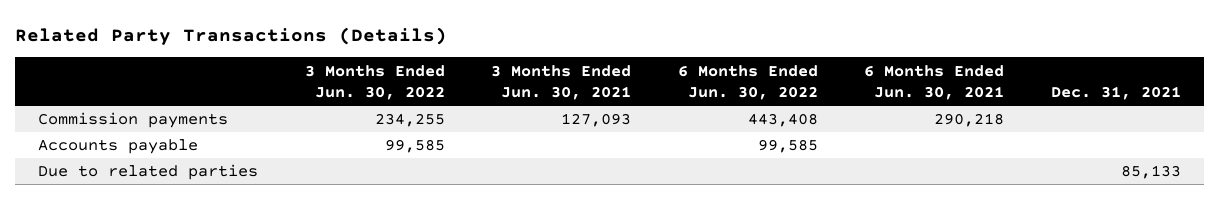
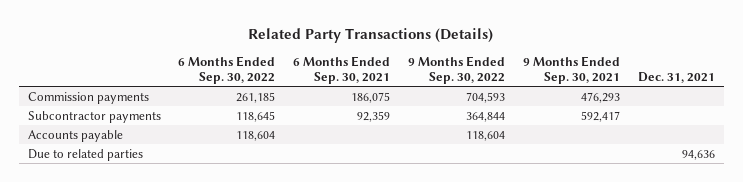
- | 3 Months Ended Jun. 30, 2022 | 3 Months Ended Jun. 30, 2021 | 6 Months Ended Jun. 30, 2022 | 6 Months Ended Jun. 30, 2021 | Dec. 31, 2021
+ | 6 Months Ended Sep. 30, 2022 | 6 Months Ended Sep. 30, 2021 | 9 Months Ended Sep. 30, 2022 | 9 Months Ended Sep. 30, 2021 | Dec. 31, 2021
+ Subcontractor payments | 118,645 | 92,359 | 364,844 | 592,417 |
- Due to related parties | | | | | 85,133
+ Due to related parties | | | | | 94,636

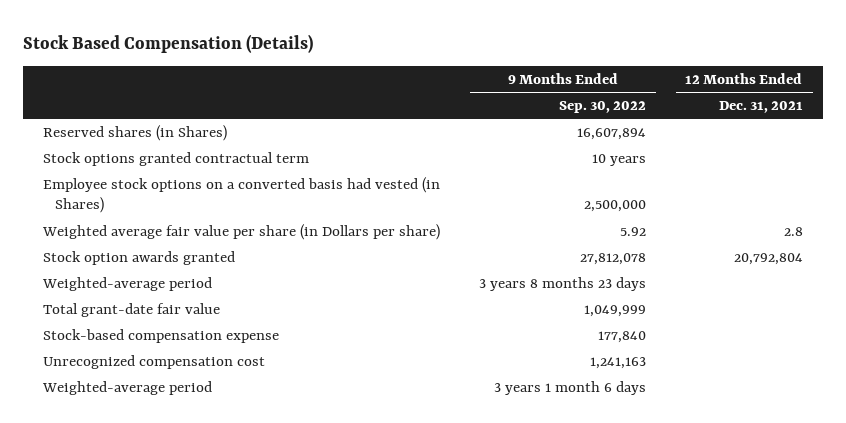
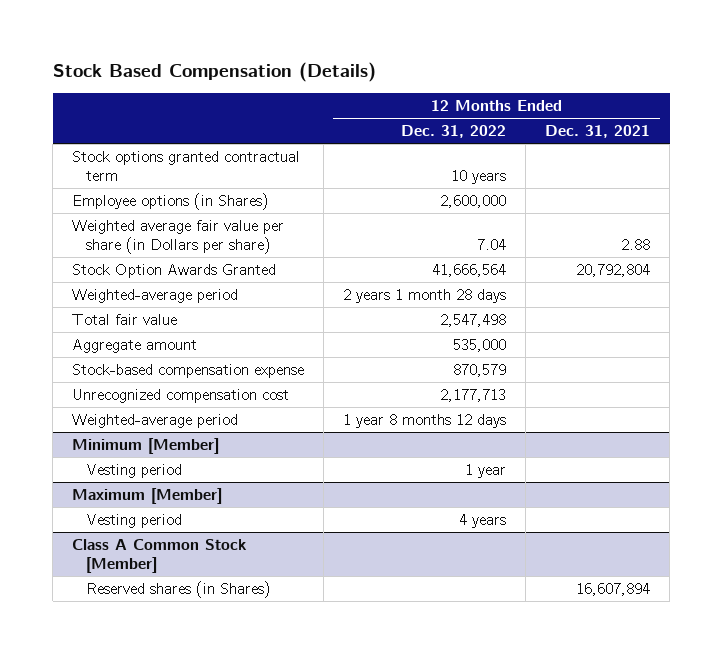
- | 9 Months Ended Sep. 30, 2022 | 12 Months Ended Dec. 31, 2021
+ | 12 Months Ended Dec. 31, 2022 | 12 Months Ended Dec. 31, 2021
- Reserved shares (in Shares) | 16,607,894 |
- Employee stock options on a converted basis had vested (in Shares) | 2,500,000 |
- Weighted average fair value per share (in Dollars per share) | 5.92 | 2.8
- Stock option awards granted | 27,812,078 | 20,792,804
+ Employee options (in Shares) | 2,600,000 |
+ Weighted average fair value per share (in Dollars per share) | 7.04 | 2.88
+ Stock Option Awards Granted | 41,666,564 | 20,792,804
- Total grant-date fair value | 1,049,999 |
+ Total fair value | 2,547,498 |
+ Aggregate amount | 535,000 |
+ Minimum [Member]
+ Vesting period | 1 year |
+ Maximum [Member]
+ Vesting period | 4 years |
+ Class A Common Stock [Member]
+ Reserved shares (in Shares) | | 16,607,894

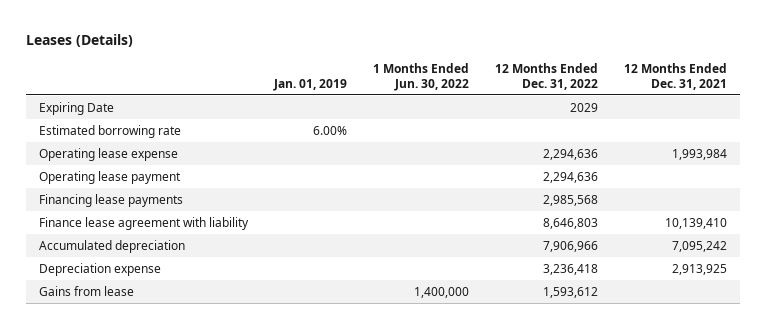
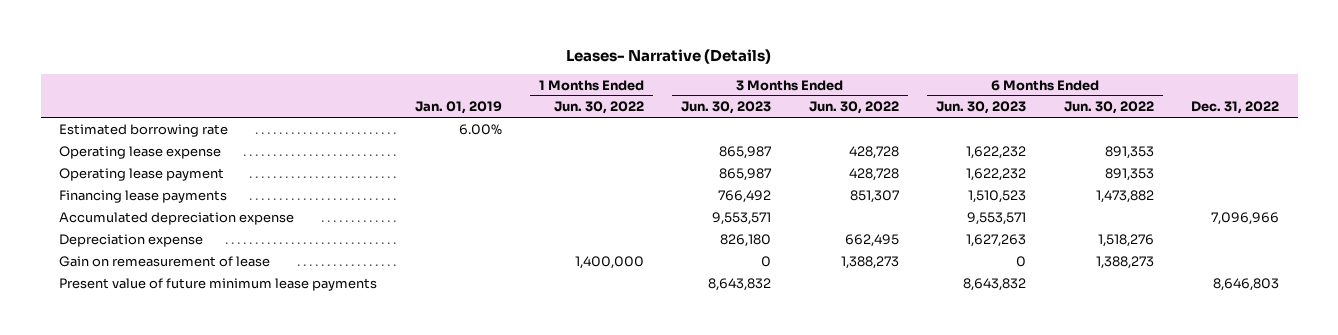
- Leases (Details)
+ Leases- Narrative (Details)
- | Jan. 01, 2019 | 1 Months Ended Jun. 30, 2022 | 12 Months Ended Dec. 31, 2022 | 12 Months Ended Dec. 31, 2021
+ | Jan. 01, 2019 | 1 Months Ended Jun. 30, 2022 | 3 Months Ended Jun. 30, 2023 | 3 Months Ended Jun. 30, 2022 | 6 Months Ended Jun. 30, 2023 | 6 Months Ended Jun. 30, 2022 | Dec. 31, 2022
- Expiring Date | | | 2029 |
- Finance lease agreement with liability | | | 8,646,803 | 10,139,410
- Accumulated depreciation | | | 7,906,966 | 7,095,242
+ Accumulated depreciation expense | | | 9,553,571 | | 9,553,571 | | 7,096,966
- Gains from lease | | 1,400,000 | 1,593,612 |
+ Gain on remeasurement of lease | | 1,400,000 | 0 | 1,388,273 | 0 | 1,388,273 |
+ Present value of future minimum lease payments | | | 8,643,832 | | 8,643,832 | | 8,646,803

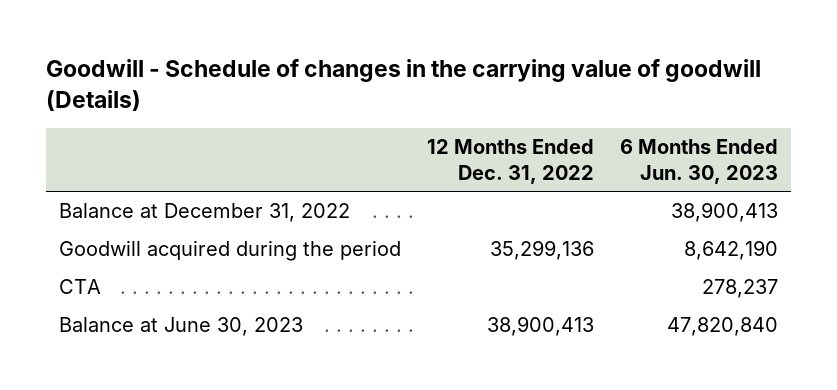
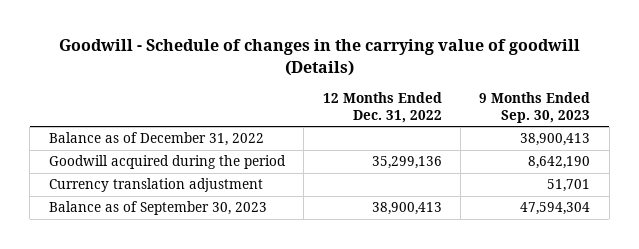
- | 12 Months Ended Dec. 31, 2022 | 6 Months Ended Jun. 30, 2023
+ | 12 Months Ended Dec. 31, 2022 | 9 Months Ended Sep. 30, 2023
- Balance at December 31, 2022 | | 38,900,413
+ Balance as of December 31, 2022 | | 38,900,413
- CTA | | 278,237
- Balance at June 30, 2023 | 38,900,413 | 47,820,840
+ Currency translation adjustment | | 51,701
+ Balance as of September 30, 2023 | 38,900,413 | 47,594,304

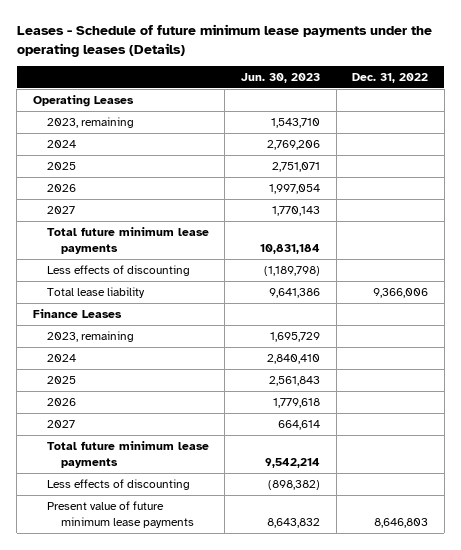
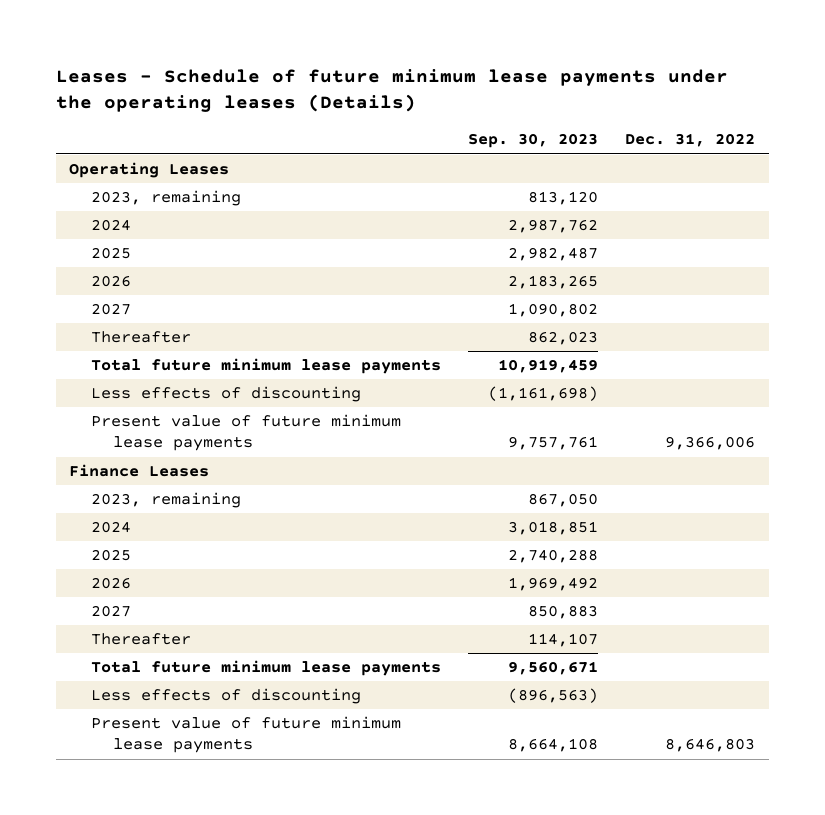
- | Jun. 30, 2023 | Dec. 31, 2022
+ | Sep. 30, 2023 | Dec. 31, 2022
+ Thereafter | 862,023 |
- Total lease liability | 9,641,386 | 9,366,006
+ Present value of future minimum lease payments | 9,757,761 | 9,366,006
+ Thereafter | 114,107 |

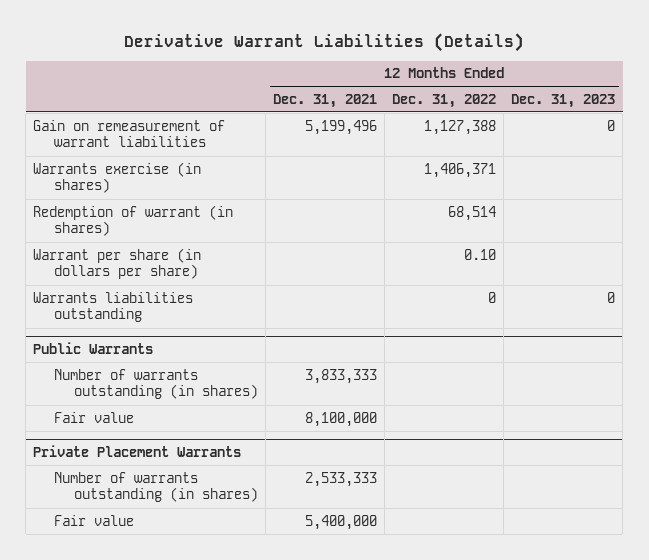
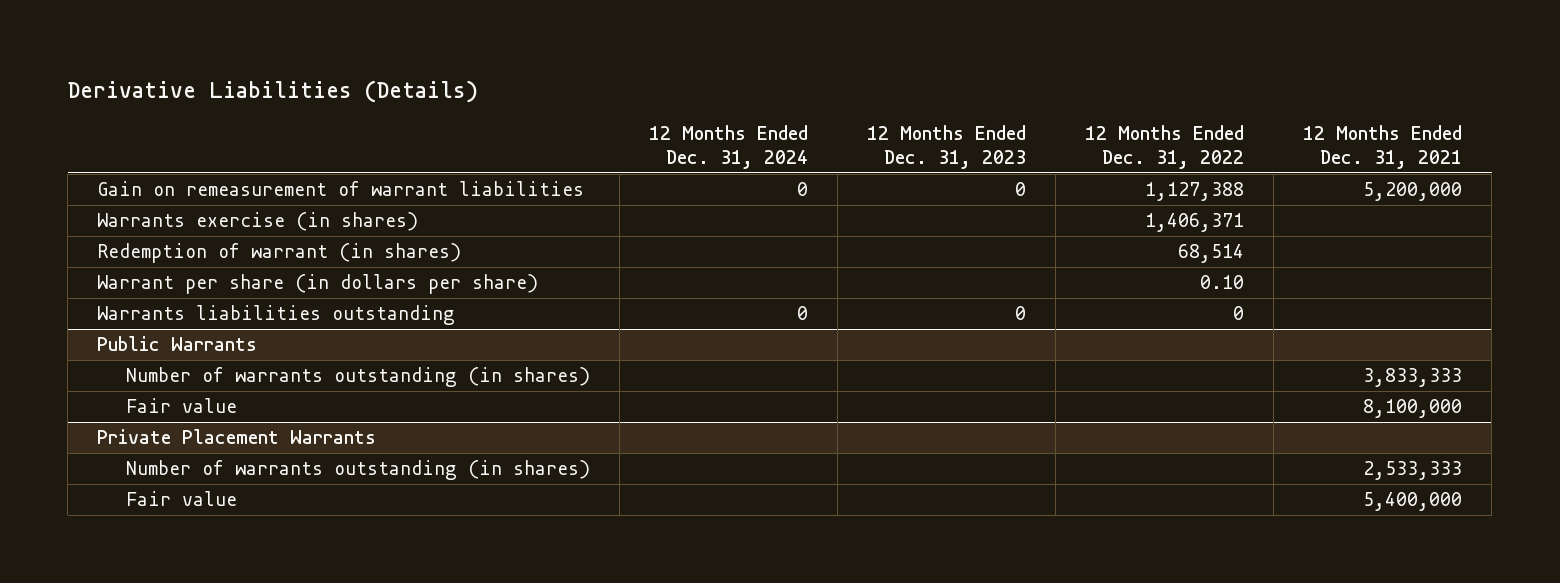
- Derivative Warrant Liabilities (Details)
+ Derivative Liabilities (Details)
- | 12 Months Ended Dec. 31, 2021 | 12 Months Ended Dec. 31, 2022 | 12 Months Ended Dec. 31, 2023
+ | 12 Months Ended Dec. 31, 2024 | 12 Months Ended Dec. 31, 2023 | 12 Months Ended Dec. 31, 2022 | 12 Months Ended Dec. 31, 2021
- Gain on remeasurement of warrant liabilities | 5,199,496 | 1,127,388 | 0
+ Gain on remeasurement of warrant liabilities | 0 | 0 | 1,127,388 | 5,200,000

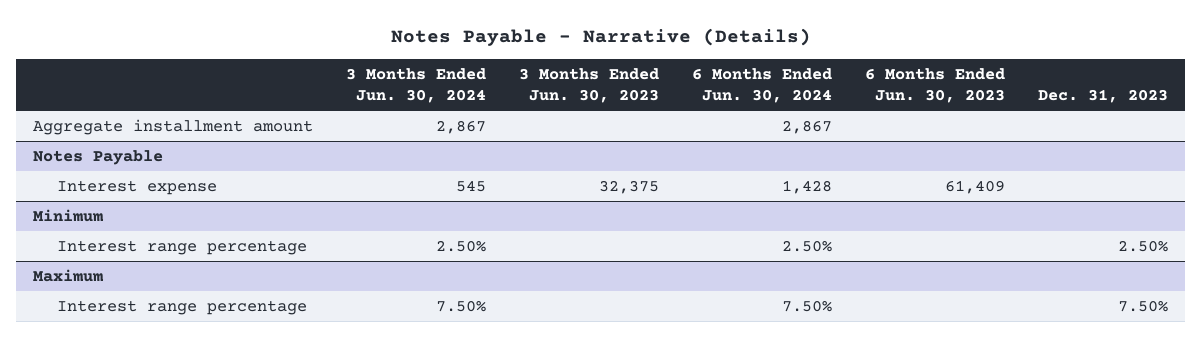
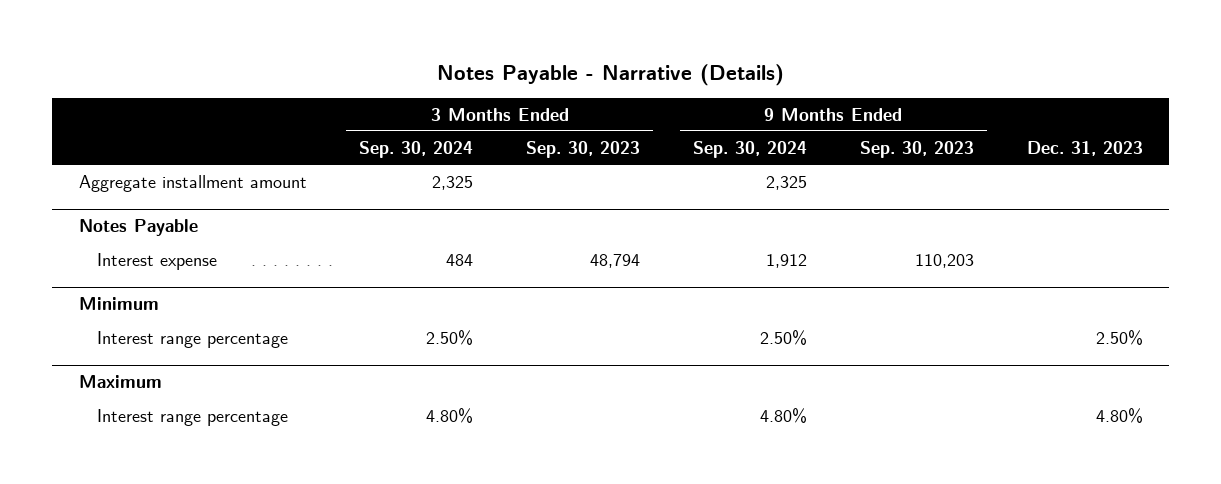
- | 3 Months Ended Jun. 30, 2024 | 3 Months Ended Jun. 30, 2023 | 6 Months Ended Jun. 30, 2024 | 6 Months Ended Jun. 30, 2023 | Dec. 31, 2023
+ | 3 Months Ended Sep. 30, 2024 | 3 Months Ended Sep. 30, 2023 | 9 Months Ended Sep. 30, 2024 | 9 Months Ended Sep. 30, 2023 | Dec. 31, 2023
@ Maximum
- Interest range percentage | 7.50% | | 7.50% | | 7.50%
+ Interest range percentage | 4.80% | | 4.80% | | 4.80%

